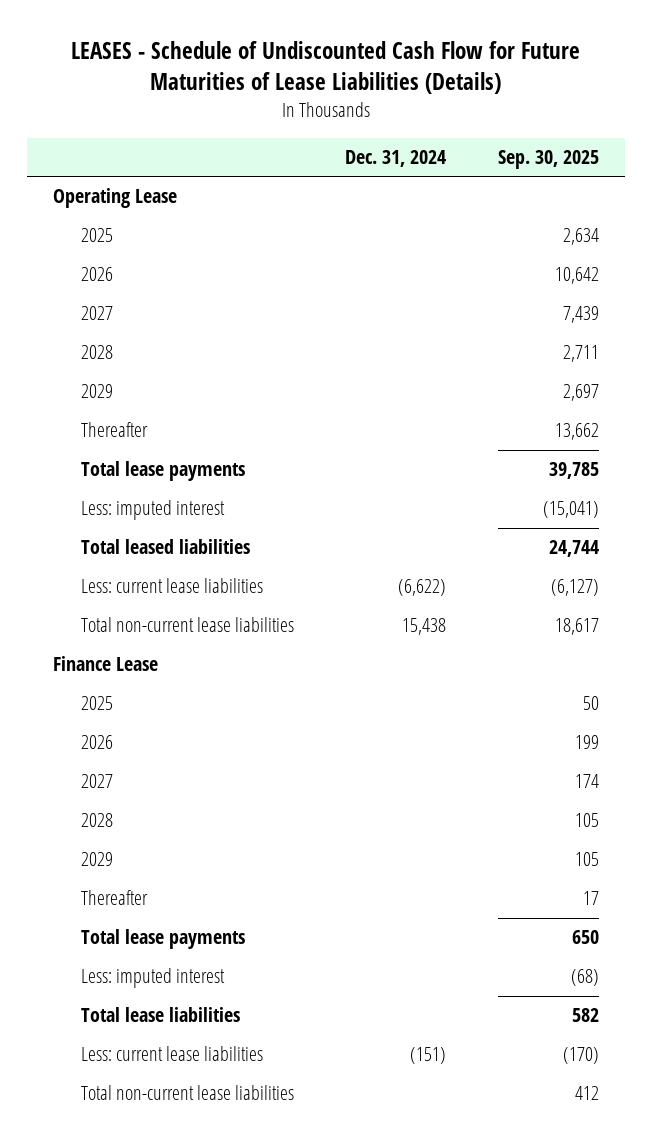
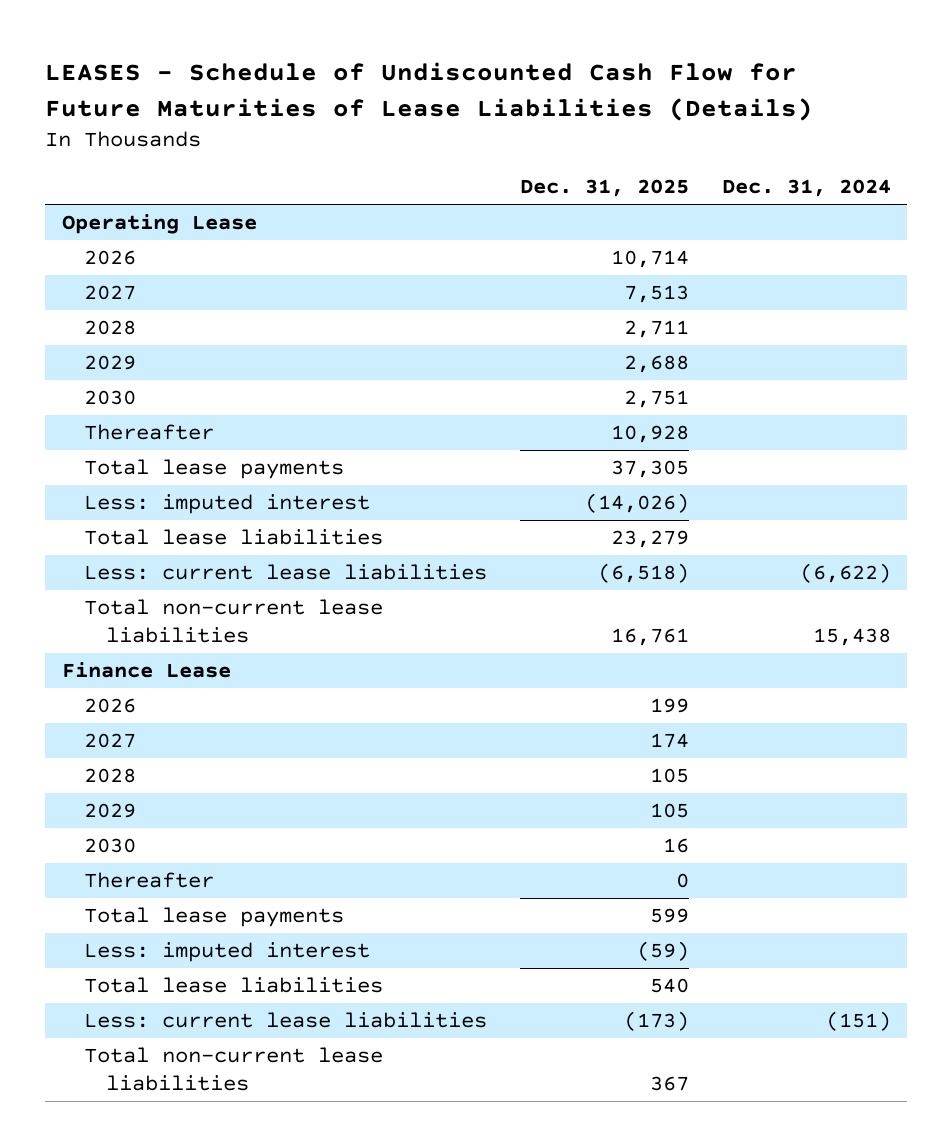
- | Dec. 31, 2024 | Sep. 30, 2025
+ | Dec. 31, 2025 | Dec. 31, 2024
- 2025 | | 2,634
+ 2030 | 2,751 |
- Total leased liabilities | | 24,744
+ Total lease liabilities | 23,279 |
- 2025 | | 50
+ 2030 | 16 |

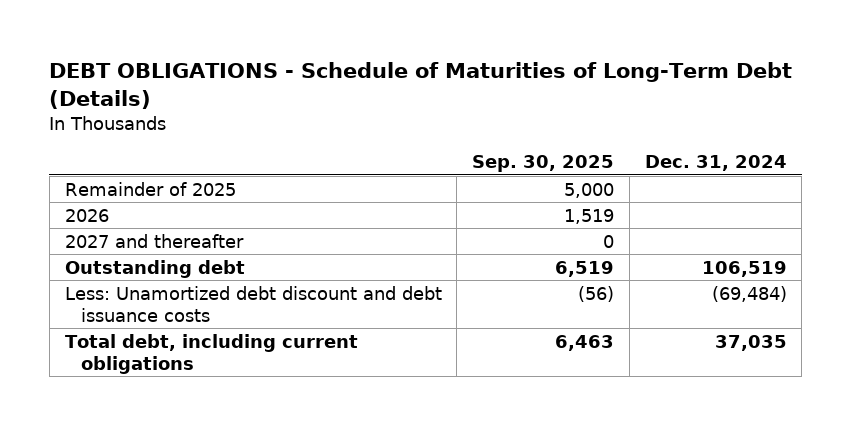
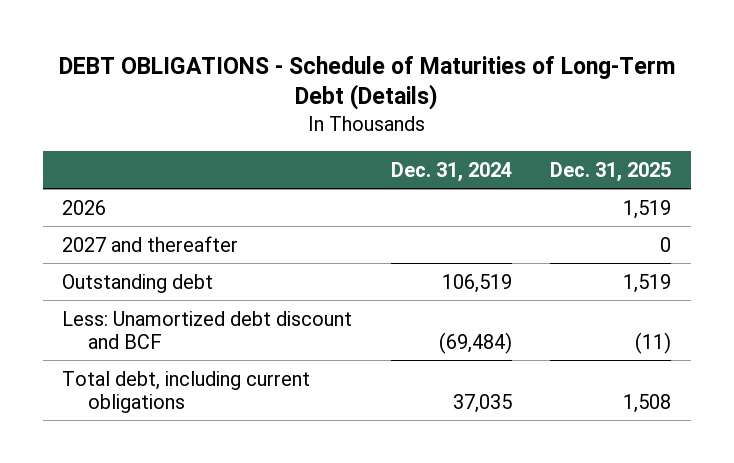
- | Sep. 30, 2025 | Dec. 31, 2024
+ | Dec. 31, 2024 | Dec. 31, 2025
- Remainder of 2025 | 5,000 |
- Less: Unamortized debt discount and debt issuance costs | (56) | (69,484)
+ Less: Unamortized debt discount and BCF | (69,484) | (11)

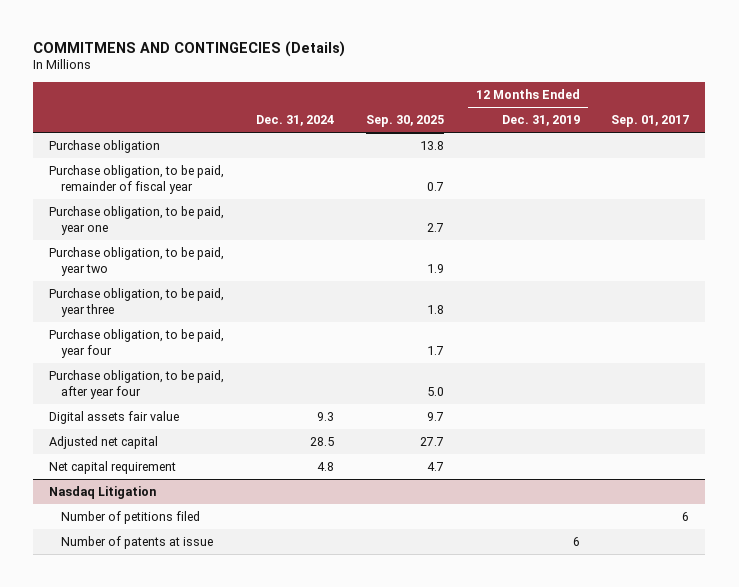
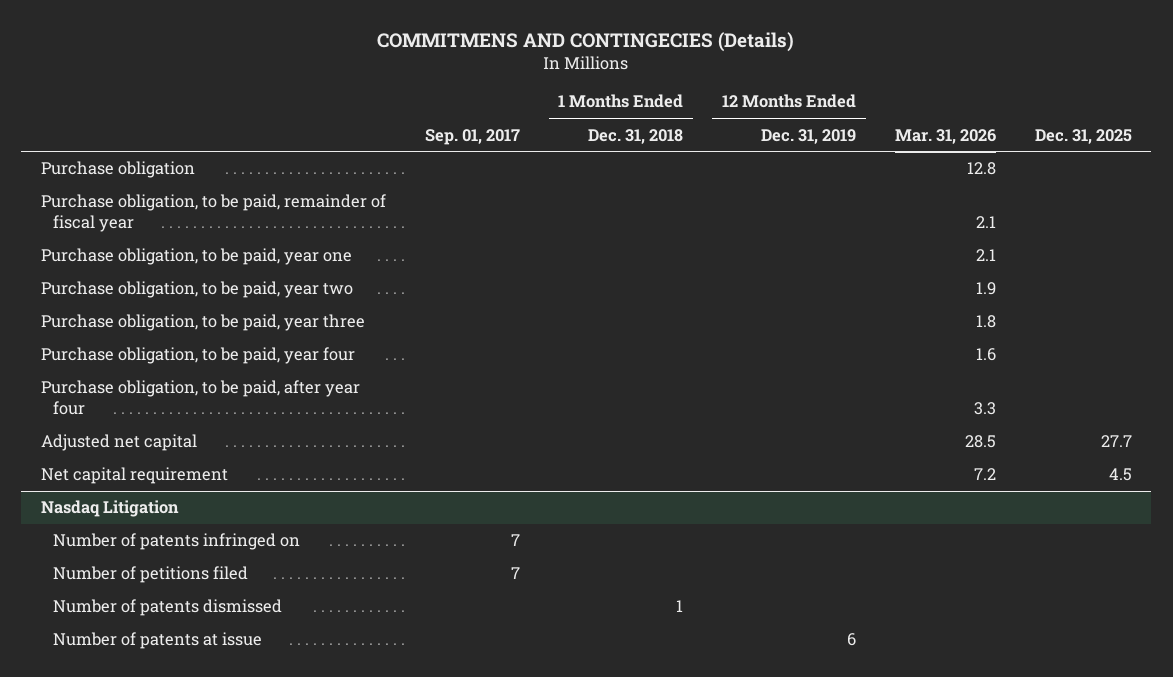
- | Dec. 31, 2024 | Sep. 30, 2025 | 12 Months Ended Dec. 31, 2019 | Sep. 01, 2017
+ | Sep. 01, 2017 | 1 Months Ended Dec. 31, 2018 | 12 Months Ended Dec. 31, 2019 | Mar. 31, 2026 | Dec. 31, 2025
- Digital assets fair value | 9.3 | 9.7 | |
@ Nasdaq Litigation
- Number of petitions filed | | | | 6
+ Number of patents infringed on | 7 | | | |
+ Number of petitions filed | 7 | | | |
+ Number of patents dismissed | | 1 | | |

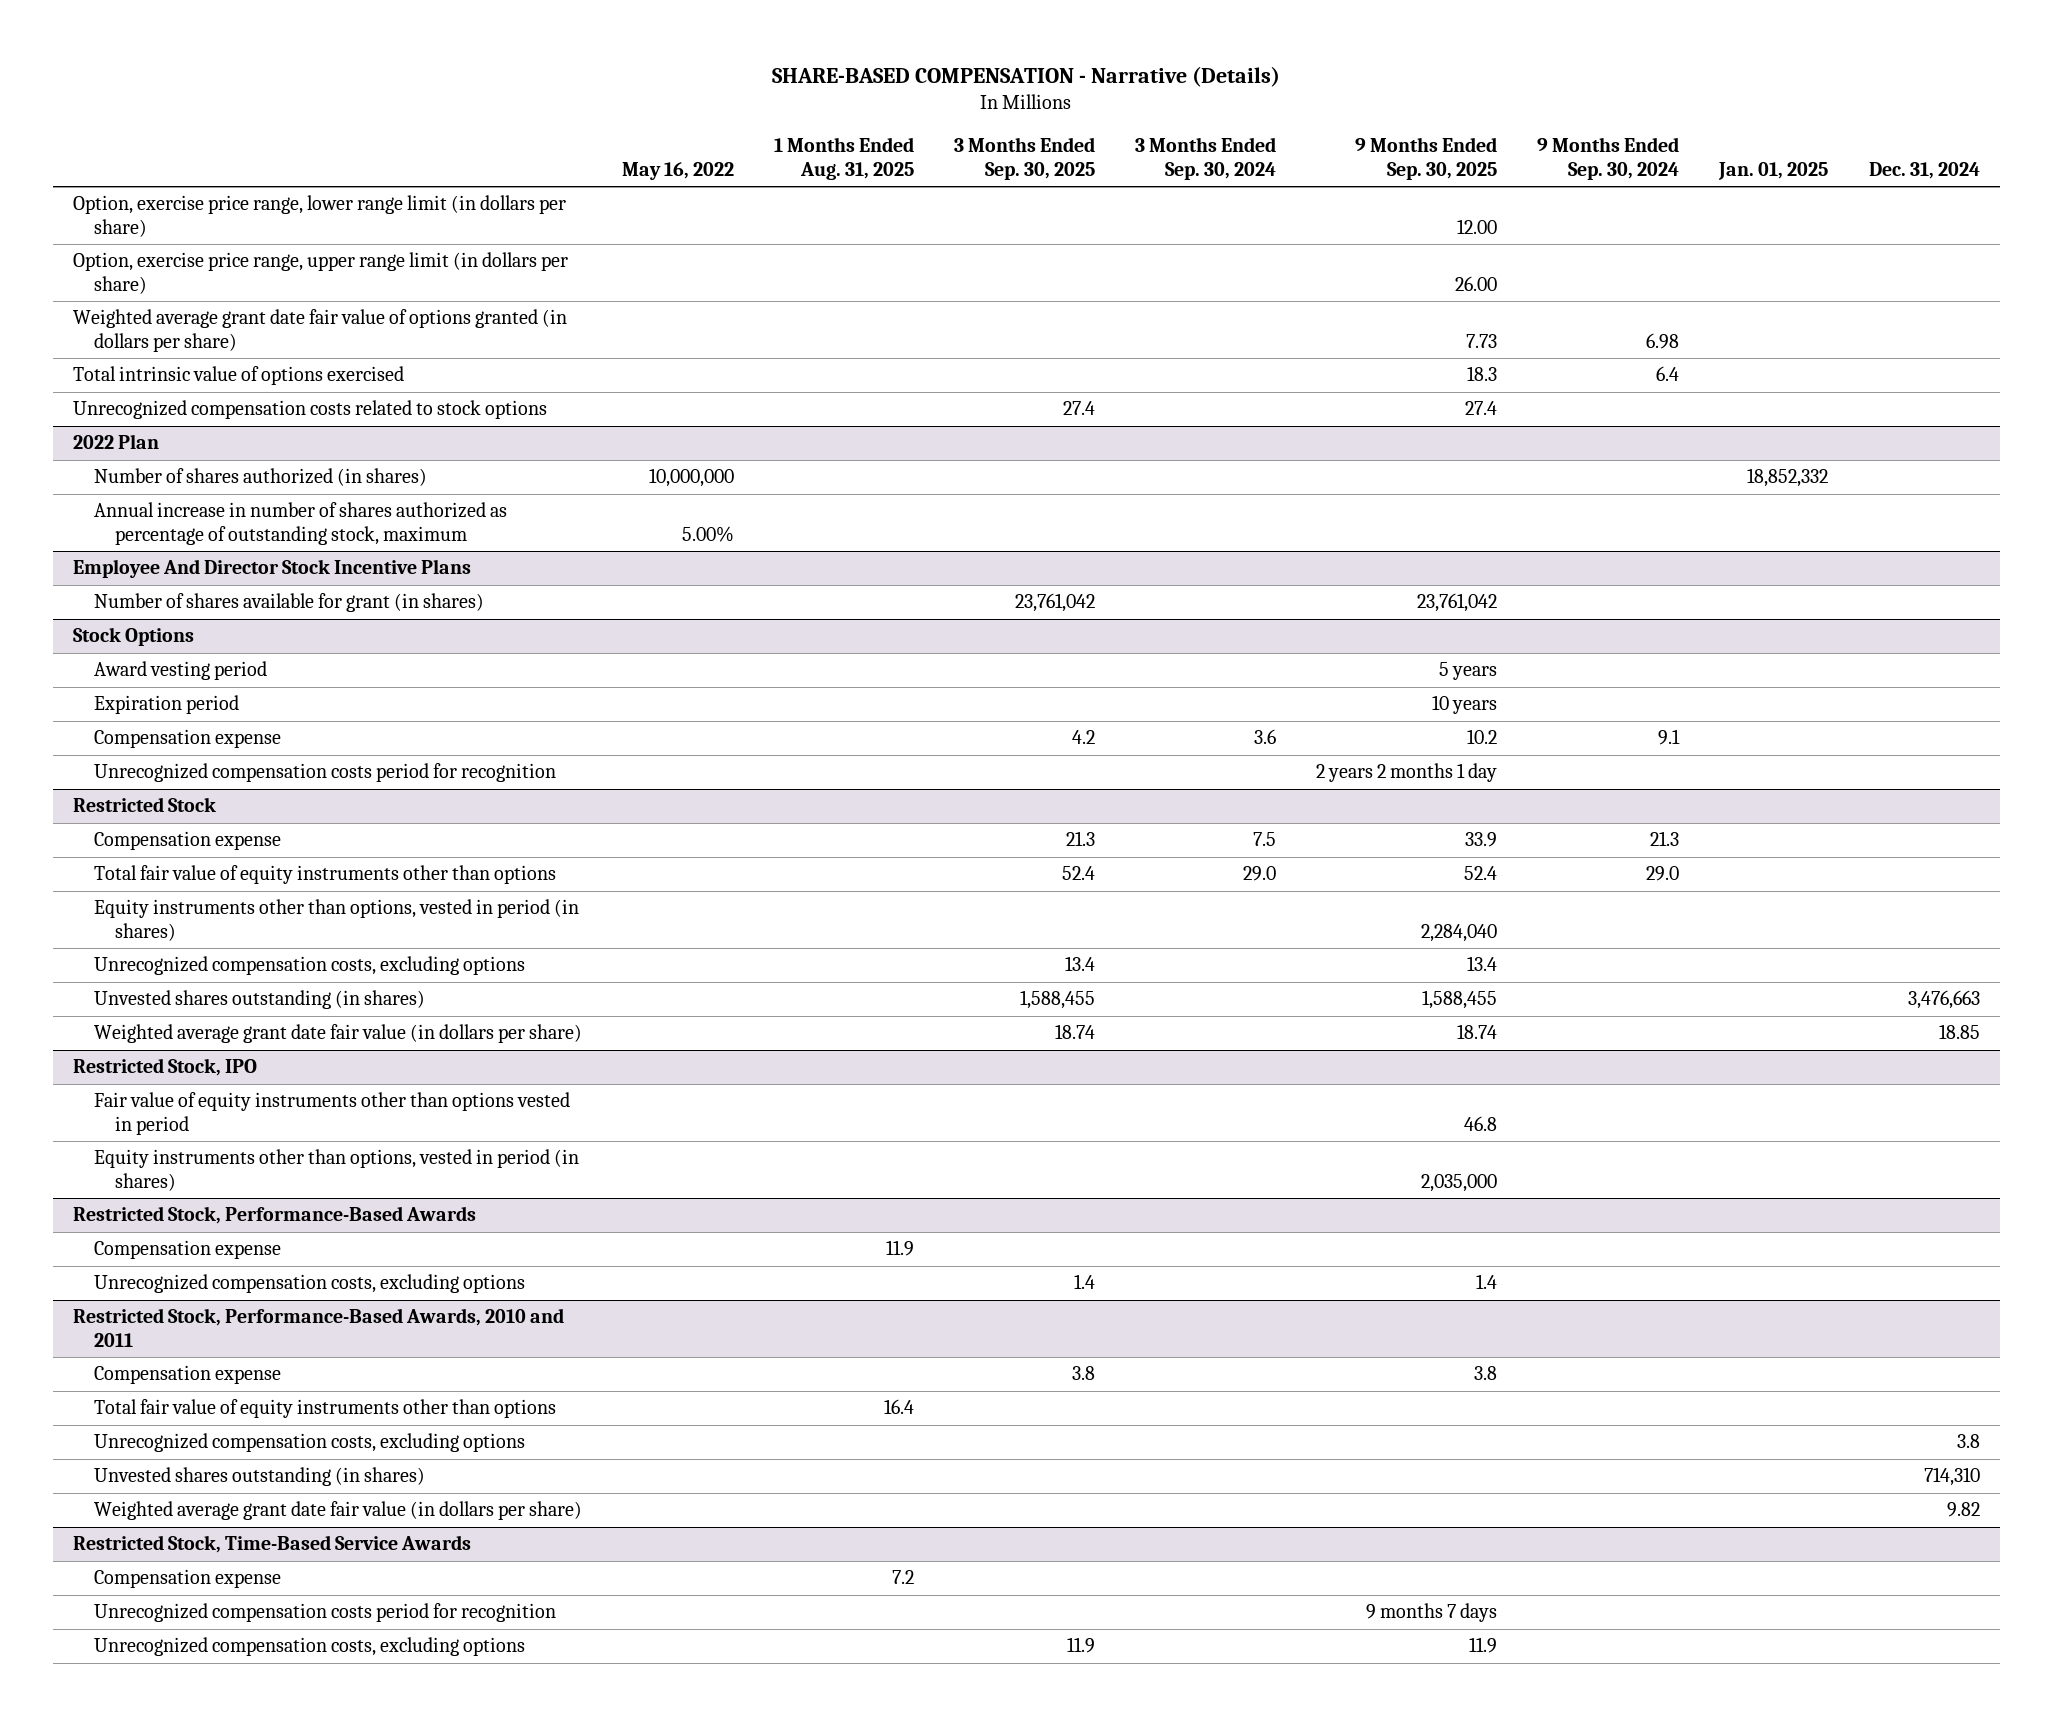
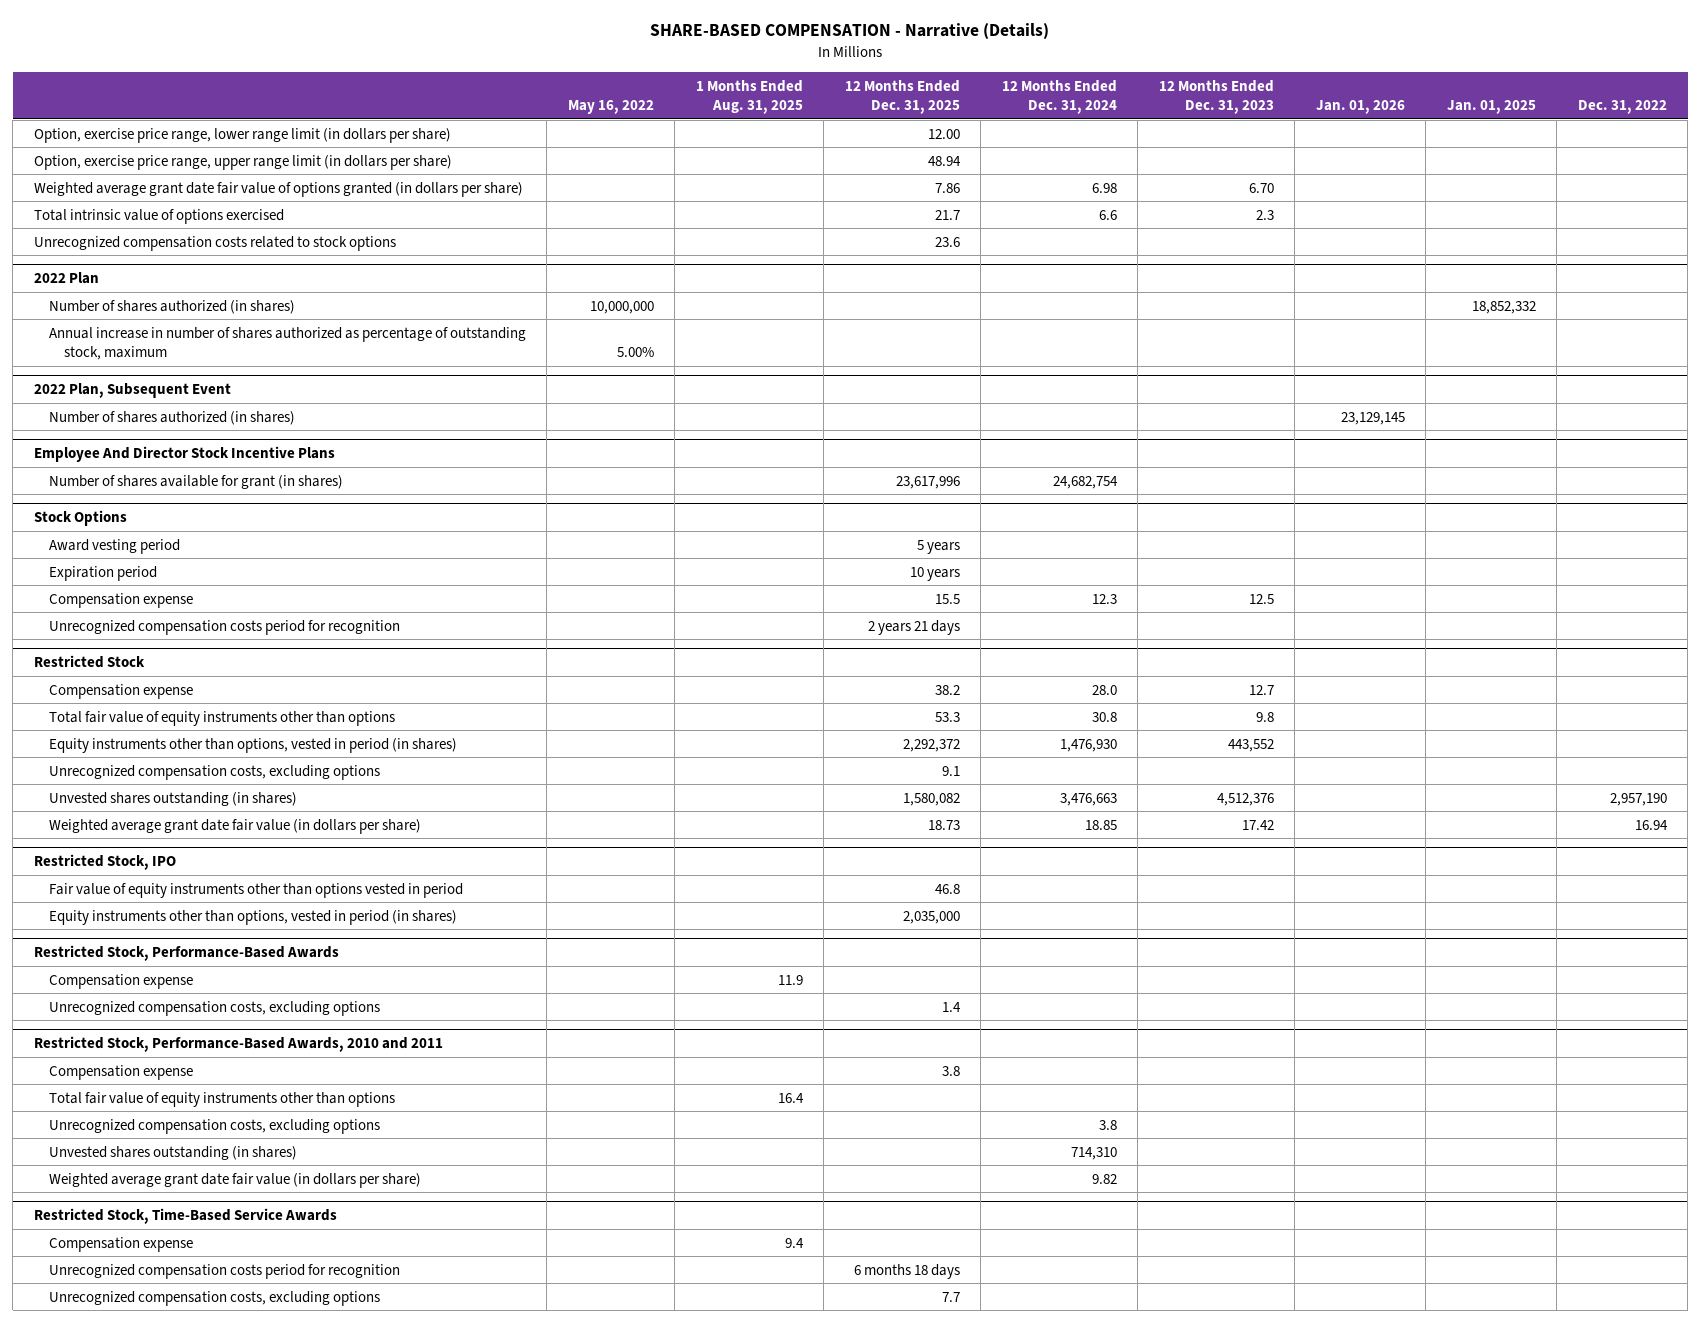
- | May 16, 2022 | 1 Months Ended Aug. 31, 2025 | 3 Months Ended Sep. 30, 2025 | 3 Months Ended Sep. 30, 2024 | 9 Months Ended Sep. 30, 2025 | 9 Months Ended Sep. 30, 2024 | Jan. 01, 2025 | Dec. 31, 2024
+ | May 16, 2022 | 1 Months Ended Aug. 31, 2025 | 12 Months Ended Dec. 31, 2025 | 12 Months Ended Dec. 31, 2024 | 12 Months Ended Dec. 31, 2023 | Jan. 01, 2026 | Jan. 01, 2025 | Dec. 31, 2022
+ 2022 Plan, Subsequent Event
+ Number of shares authorized (in shares) | | | | | | 23,129,145 | |
@ Restricted Stock, Time-Based Service Awards
- Compensation expense | | 7.2 | | | | | |
+ Compensation expense | | 9.4 | | | | | |

